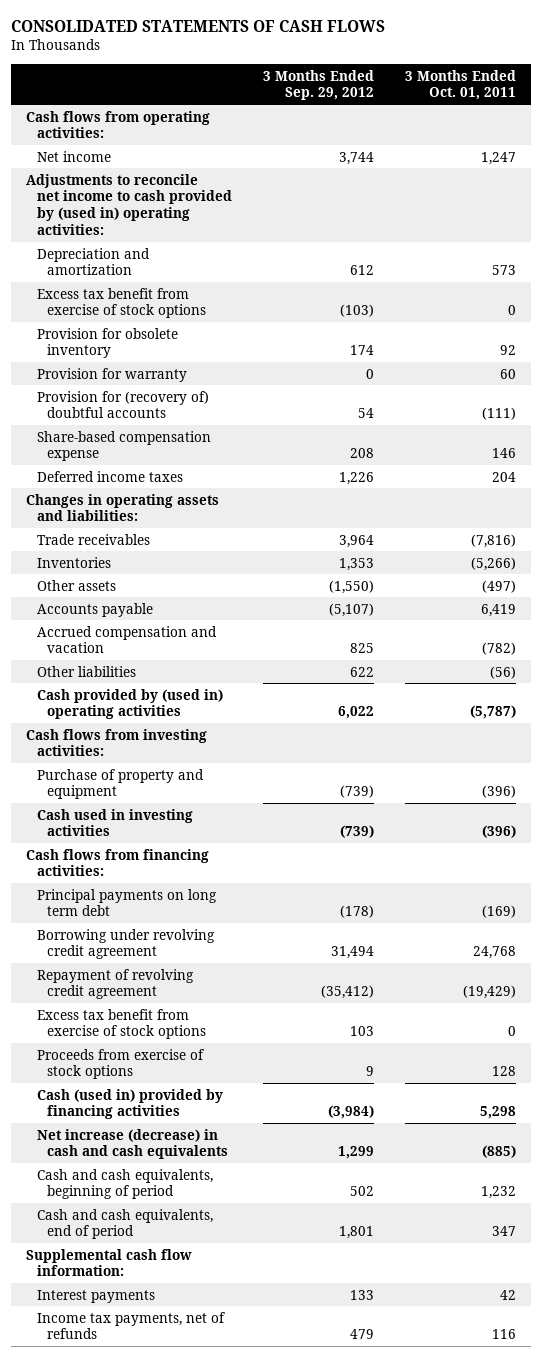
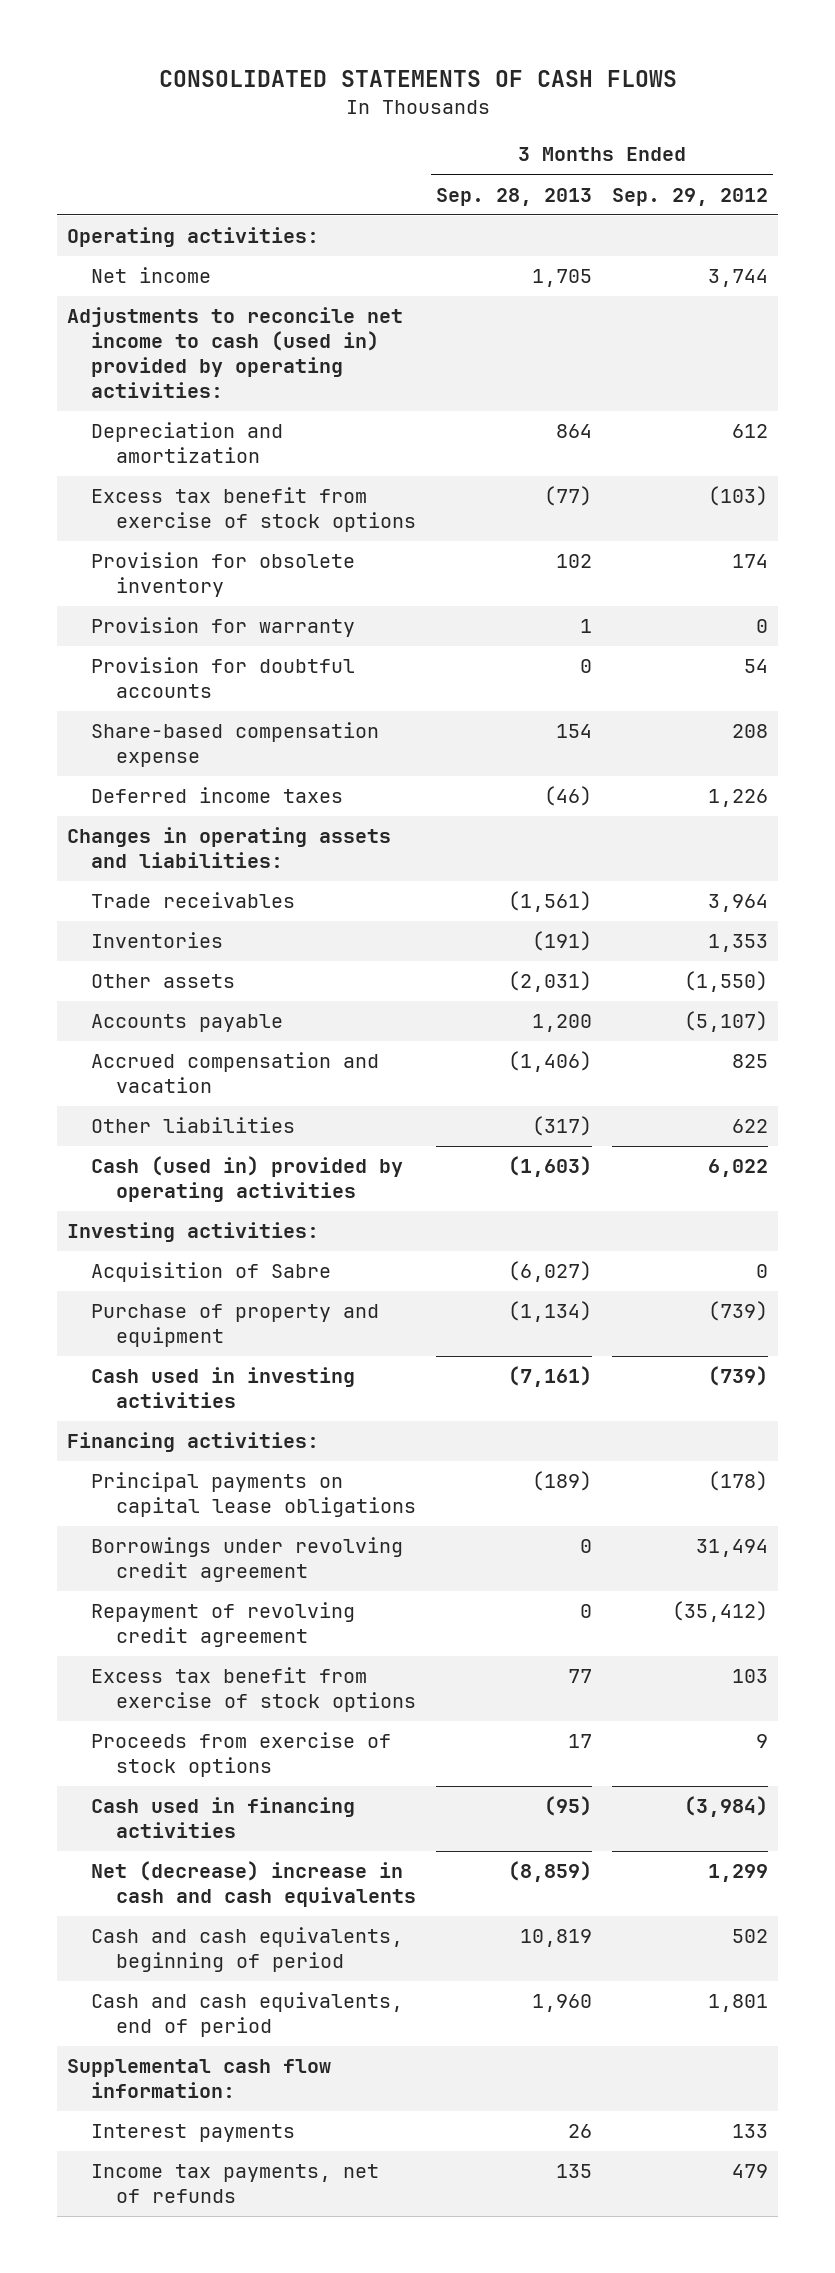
- | 3 Months Ended Sep. 29, 2012 | 3 Months Ended Oct. 01, 2011
+ | 3 Months Ended Sep. 28, 2013 | 3 Months Ended Sep. 29, 2012
- Cash flows from operating activities:
+ Operating activities:
- Adjustments to reconcile net income to cash provided by (used in) operating activities:
+ Adjustments to reconcile net income to cash (used in) provided by operating activities:
- Provision for (recovery of) doubtful accounts | 54 | (111)
+ Provision for doubtful accounts | 0 | 54
- Cash provided by (used in) operating activities | 6,022 | (5,787)
- Cash flows from investing activities:
+ Cash (used in) provided by operating activities | (1,603) | 6,022
+ Investing activities:
+ Acquisition of Sabre | (6,027) | 0
- Cash flows from financing activities:
- Principal payments on long term debt | (178) | (169)
- Borrowing under revolving credit agreement | 31,494 | 24,768
+ Financing activities:
+ Principal payments on capital lease obligations | (189) | (178)
+ Borrowings under revolving credit agreement | 0 | 31,494
- Cash (used in) provided by financing activities | (3,984) | 5,298
- Net increase (decrease) in cash and cash equivalents | 1,299 | (885)
+ Cash used in financing activities | (95) | (3,984)
+ Net (decrease) increase in cash and cash equivalents | (8,859) | 1,299

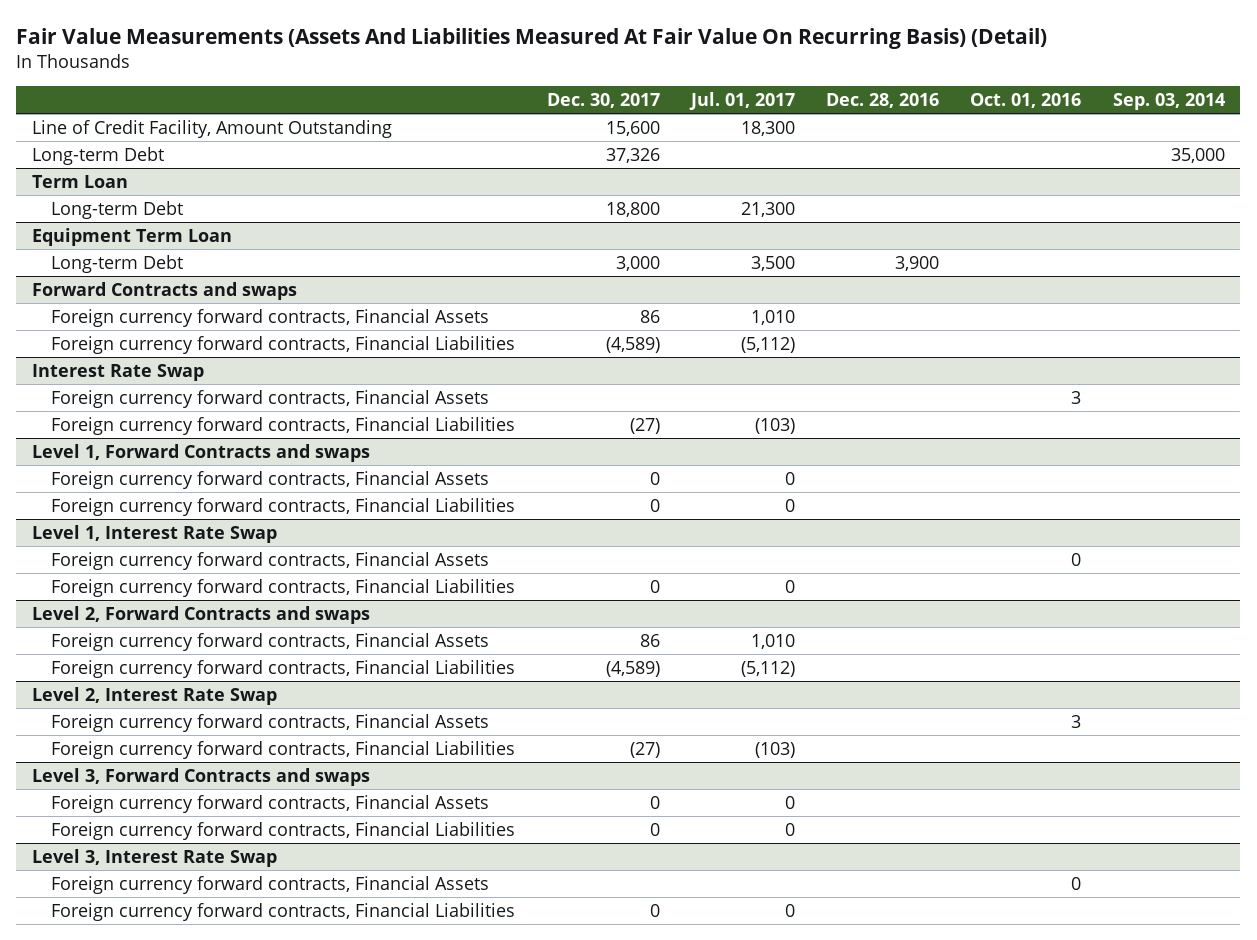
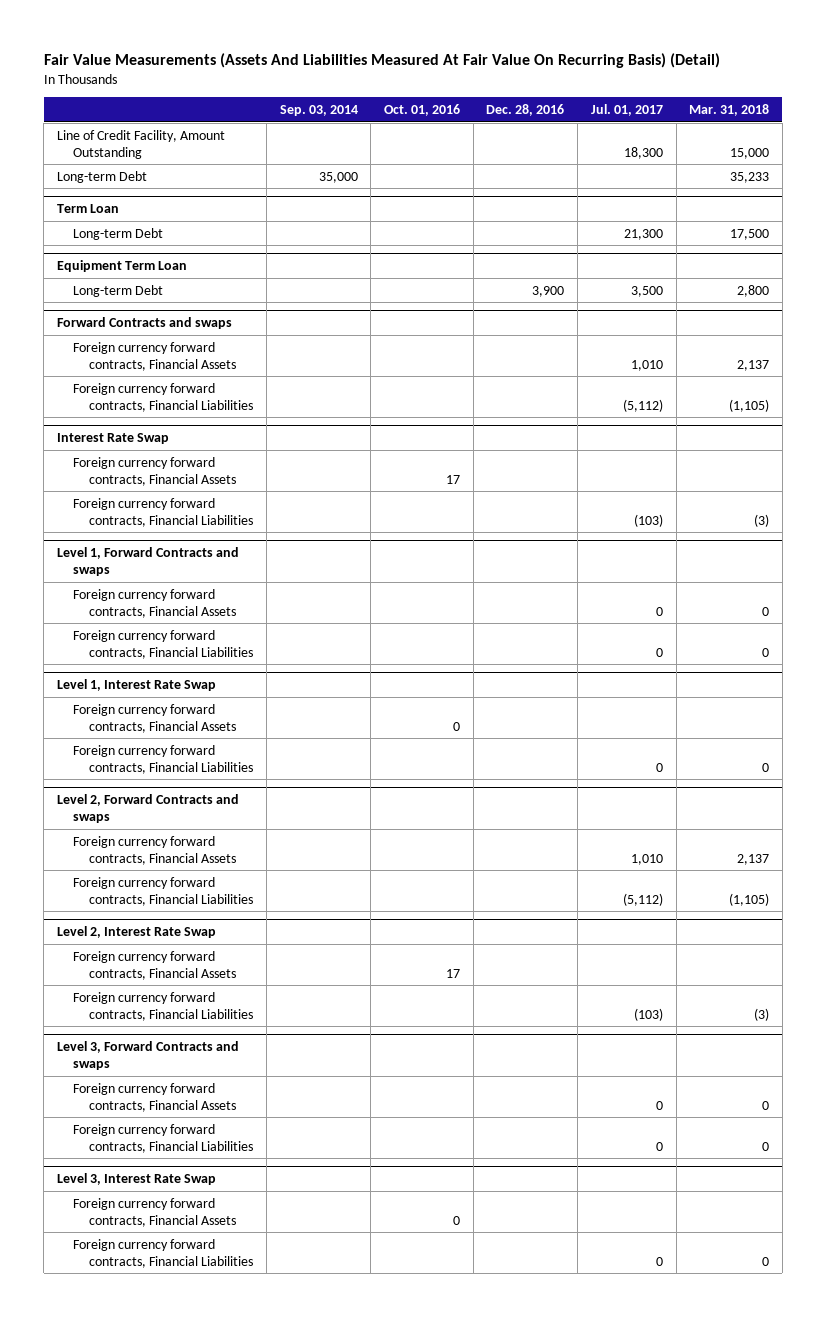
- | Dec. 30, 2017 | Jul. 01, 2017 | Dec. 28, 2016 | Oct. 01, 2016 | Sep. 03, 2014
+ | Sep. 03, 2014 | Oct. 01, 2016 | Dec. 28, 2016 | Jul. 01, 2017 | Mar. 31, 2018
@ Interest Rate Swap
- Foreign currency forward contracts, Financial Assets | | | | 3 |
+ Foreign currency forward contracts, Financial Assets | | 17 | | |
@ Level 2, Interest Rate Swap
- Foreign currency forward contracts, Financial Assets | | | | 3 |
+ Foreign currency forward contracts, Financial Assets | | 17 | | |

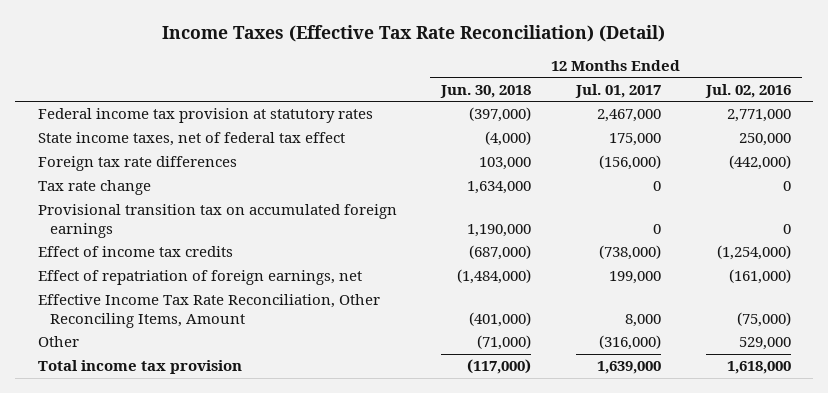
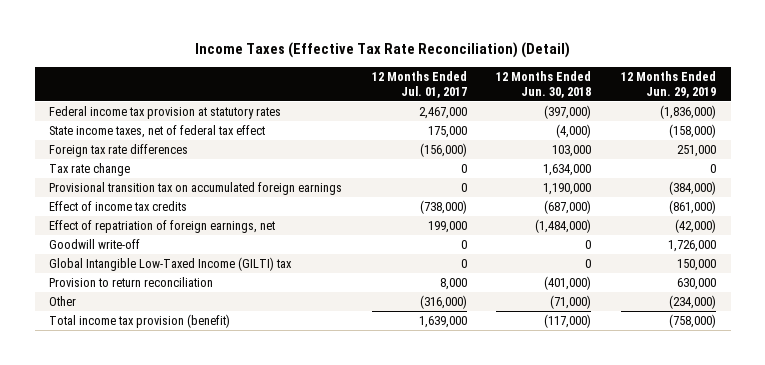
- | 12 Months Ended Jun. 30, 2018 | 12 Months Ended Jul. 01, 2017 | 12 Months Ended Jul. 02, 2016
+ | 12 Months Ended Jul. 01, 2017 | 12 Months Ended Jun. 30, 2018 | 12 Months Ended Jun. 29, 2019
- Effective Income Tax Rate Reconciliation, Other Reconciling Items, Amount | (401,000) | 8,000 | (75,000)
+ Goodwill write-off | 0 | 0 | 1,726,000
+ Global Intangible Low-Taxed Income (GILTI) tax | 0 | 0 | 150,000
+ Provision to return reconciliation | 8,000 | (401,000) | 630,000
- Total income tax provision | (117,000) | 1,639,000 | 1,618,000
+ Total income tax provision (benefit) | 1,639,000 | (117,000) | (758,000)

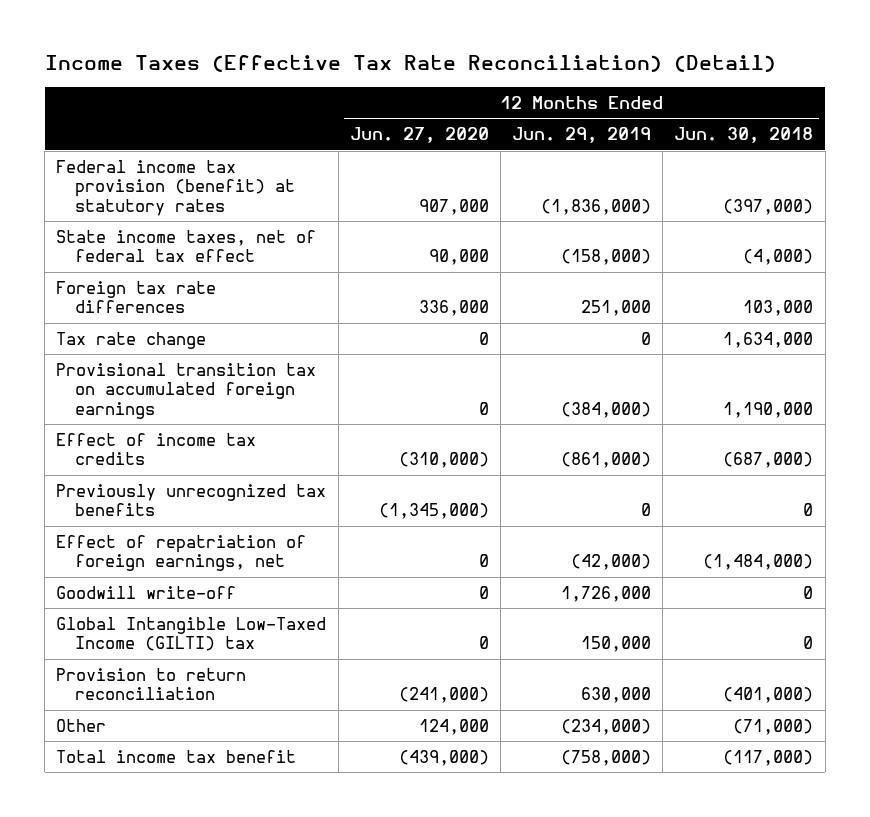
- | 12 Months Ended Jul. 01, 2017 | 12 Months Ended Jun. 30, 2018 | 12 Months Ended Jun. 29, 2019
+ | 12 Months Ended Jun. 27, 2020 | 12 Months Ended Jun. 29, 2019 | 12 Months Ended Jun. 30, 2018
- Federal income tax provision at statutory rates | 2,467,000 | (397,000) | (1,836,000)
+ Federal income tax provision (benefit) at statutory rates | 907,000 | (1,836,000) | (397,000)
+ Previously unrecognized tax benefits | (1,345,000) | 0 | 0
- Total income tax provision (benefit) | 1,639,000 | (117,000) | (758,000)
+ Total income tax benefit | (439,000) | (758,000) | (117,000)

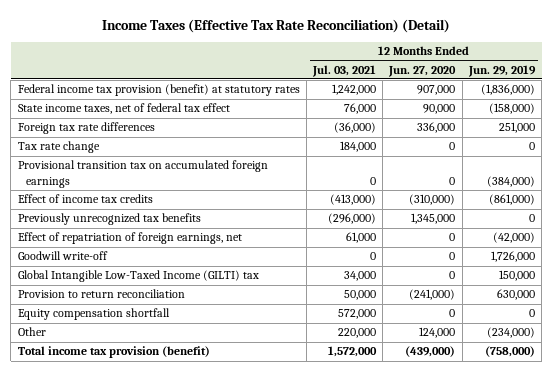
- | 12 Months Ended Jun. 27, 2020 | 12 Months Ended Jun. 29, 2019 | 12 Months Ended Jun. 30, 2018
+ | 12 Months Ended Jul. 03, 2021 | 12 Months Ended Jun. 27, 2020 | 12 Months Ended Jun. 29, 2019
- Previously unrecognized tax benefits | (1,345,000) | 0 | 0
+ Previously unrecognized tax benefits | (296,000) | 1,345,000 | 0
+ Equity compensation shortfall | 572,000 | 0 | 0
- Total income tax benefit | (439,000) | (758,000) | (117,000)
+ Total income tax provision (benefit) | 1,572,000 | (439,000) | (758,000)

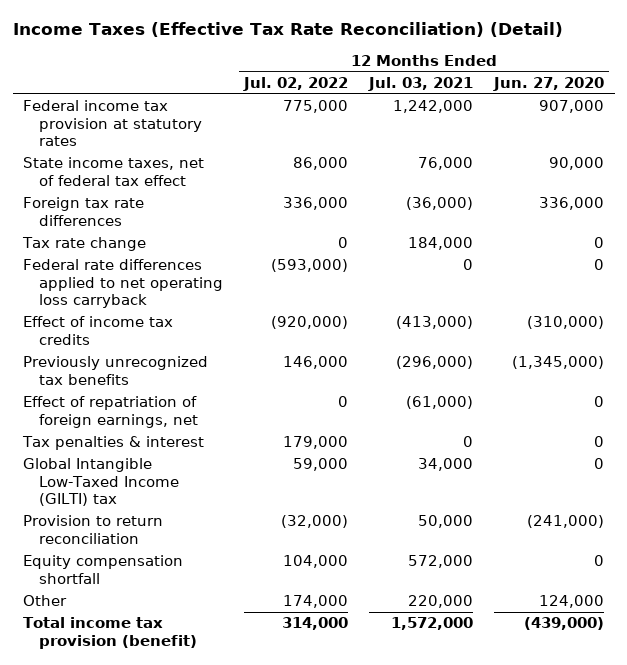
- | 12 Months Ended Jul. 03, 2021 | 12 Months Ended Jun. 27, 2020 | 12 Months Ended Jun. 29, 2019
+ | 12 Months Ended Jul. 02, 2022 | 12 Months Ended Jul. 03, 2021 | 12 Months Ended Jun. 27, 2020
- Federal income tax provision (benefit) at statutory rates | 1,242,000 | 907,000 | (1,836,000)
+ Federal income tax provision at statutory rates | 775,000 | 1,242,000 | 907,000
- Provisional transition tax on accumulated foreign earnings | 0 | 0 | (384,000)
+ Federal rate differences applied to net operating loss carryback | (593,000) | 0 | 0
- Previously unrecognized tax benefits | (296,000) | 1,345,000 | 0
- Effect of repatriation of foreign earnings, net | 61,000 | 0 | (42,000)
- Goodwill write-off | 0 | 0 | 1,726,000
+ Previously unrecognized tax benefits | 146,000 | (296,000) | (1,345,000)
+ Effect of repatriation of foreign earnings, net | 0 | (61,000) | 0
+ Tax penalties & interest | 179,000 | 0 | 0

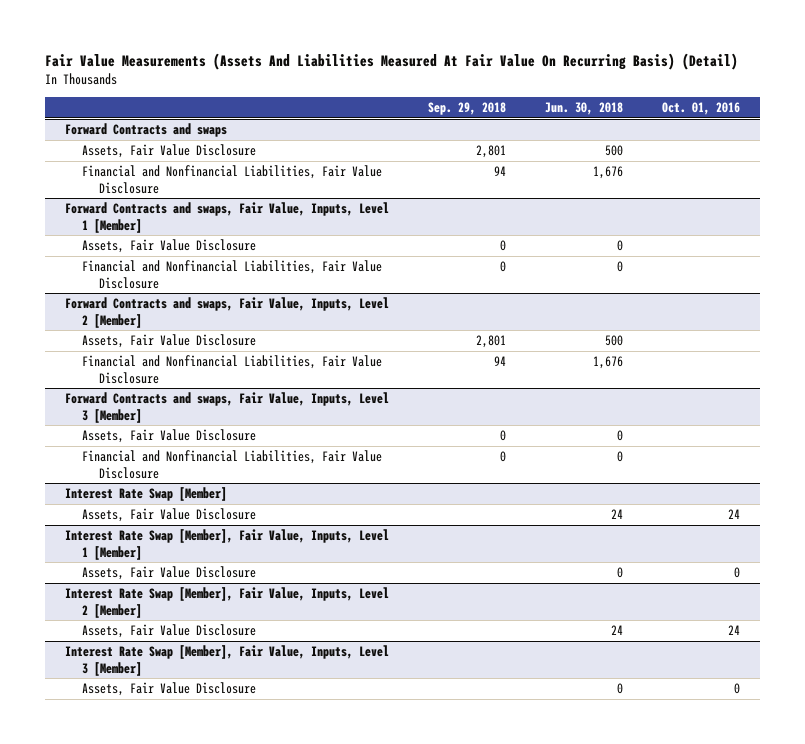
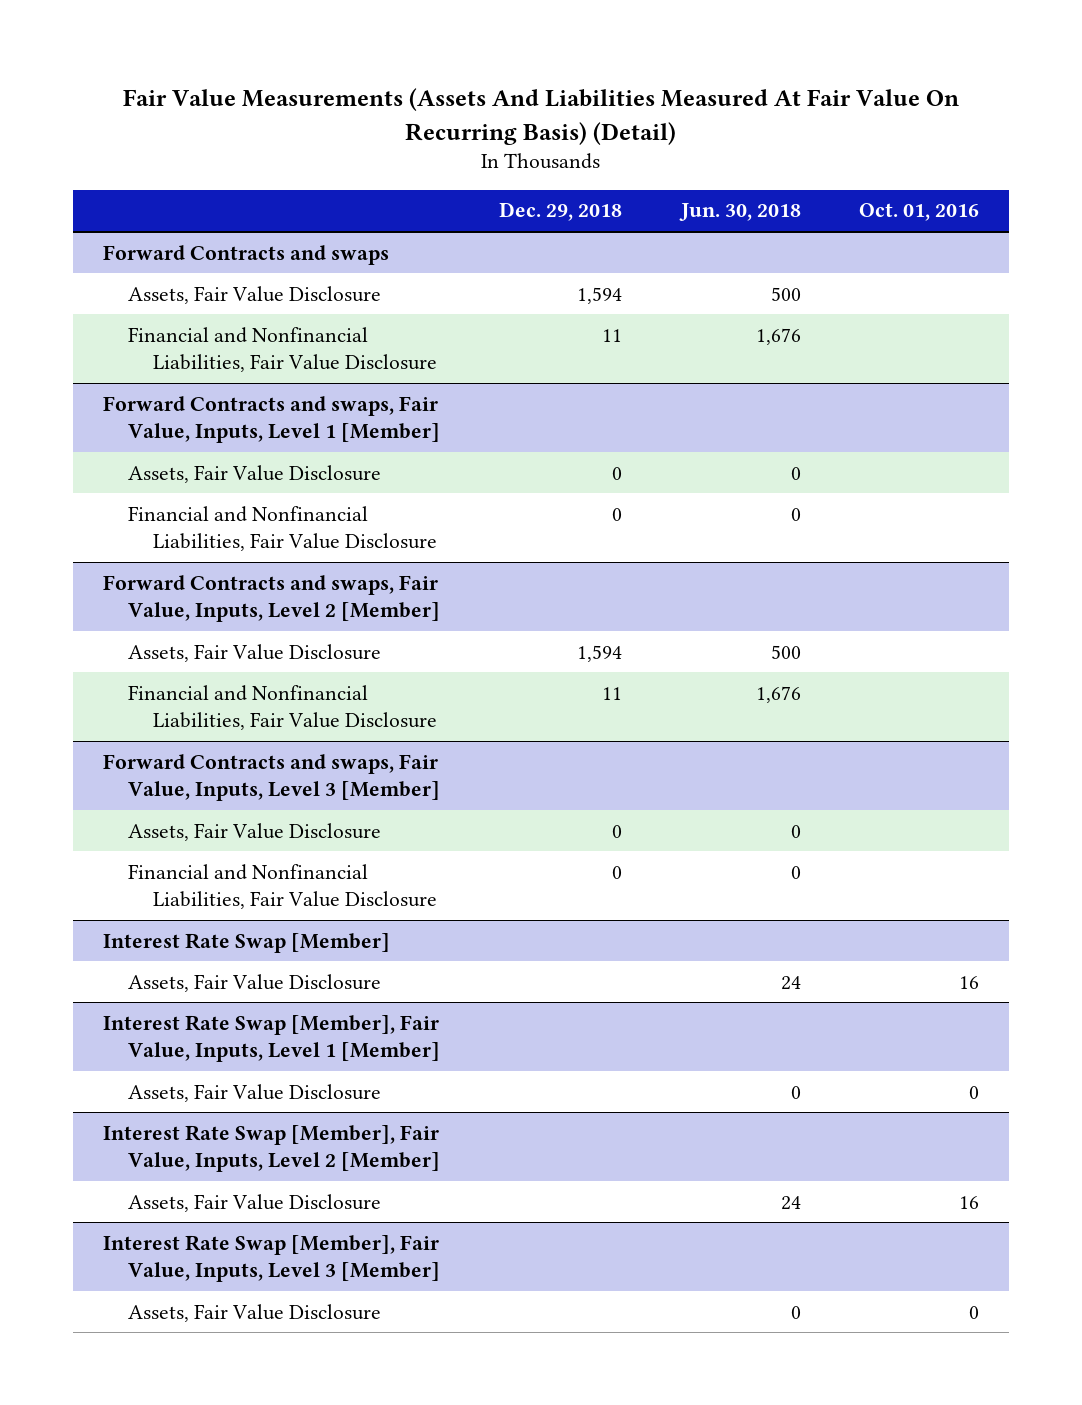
- | Sep. 29, 2018 | Jun. 30, 2018 | Oct. 01, 2016
+ | Dec. 29, 2018 | Jun. 30, 2018 | Oct. 01, 2016
@ Interest Rate Swap [Member]
- Assets, Fair Value Disclosure | | 24 | 24
+ Assets, Fair Value Disclosure | | 24 | 16
@ Interest Rate Swap [Member], Fair Value, Inputs, Level 2 [Member]
- Assets, Fair Value Disclosure | | 24 | 24
+ Assets, Fair Value Disclosure | | 24 | 16

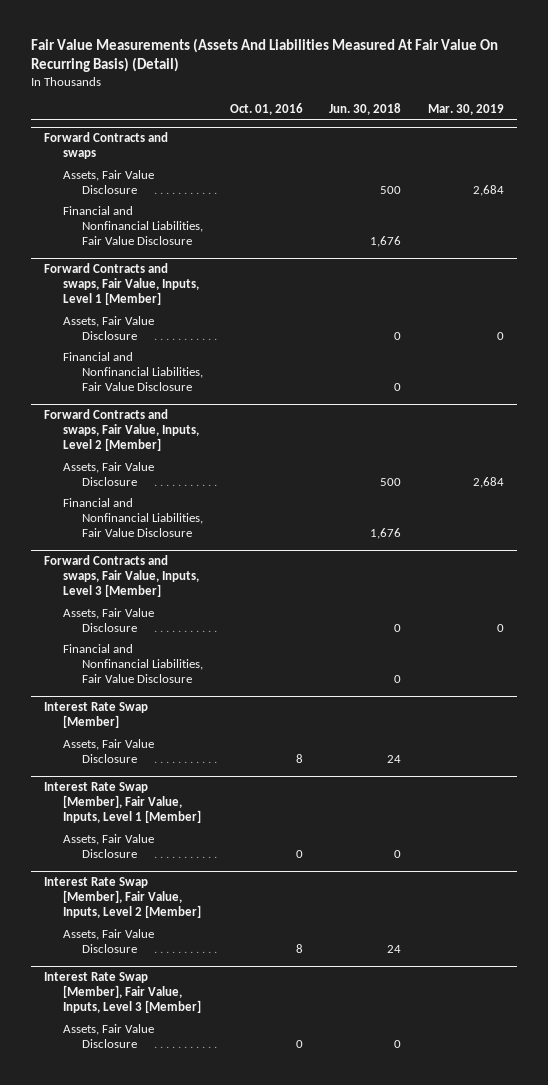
- | Dec. 29, 2018 | Jun. 30, 2018 | Oct. 01, 2016
+ | Oct. 01, 2016 | Jun. 30, 2018 | Mar. 30, 2019
@ Interest Rate Swap [Member]
- Assets, Fair Value Disclosure | | 24 | 16
+ Assets, Fair Value Disclosure | 8 | 24 |
@ Interest Rate Swap [Member], Fair Value, Inputs, Level 2 [Member]
- Assets, Fair Value Disclosure | | 24 | 16
+ Assets, Fair Value Disclosure | 8 | 24 |

